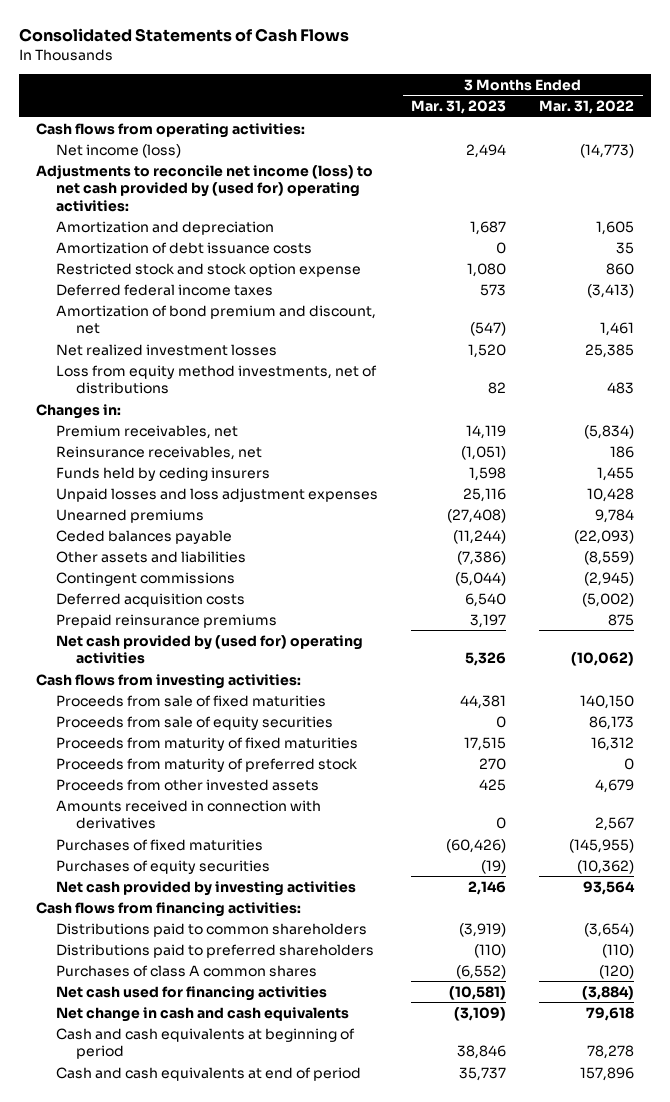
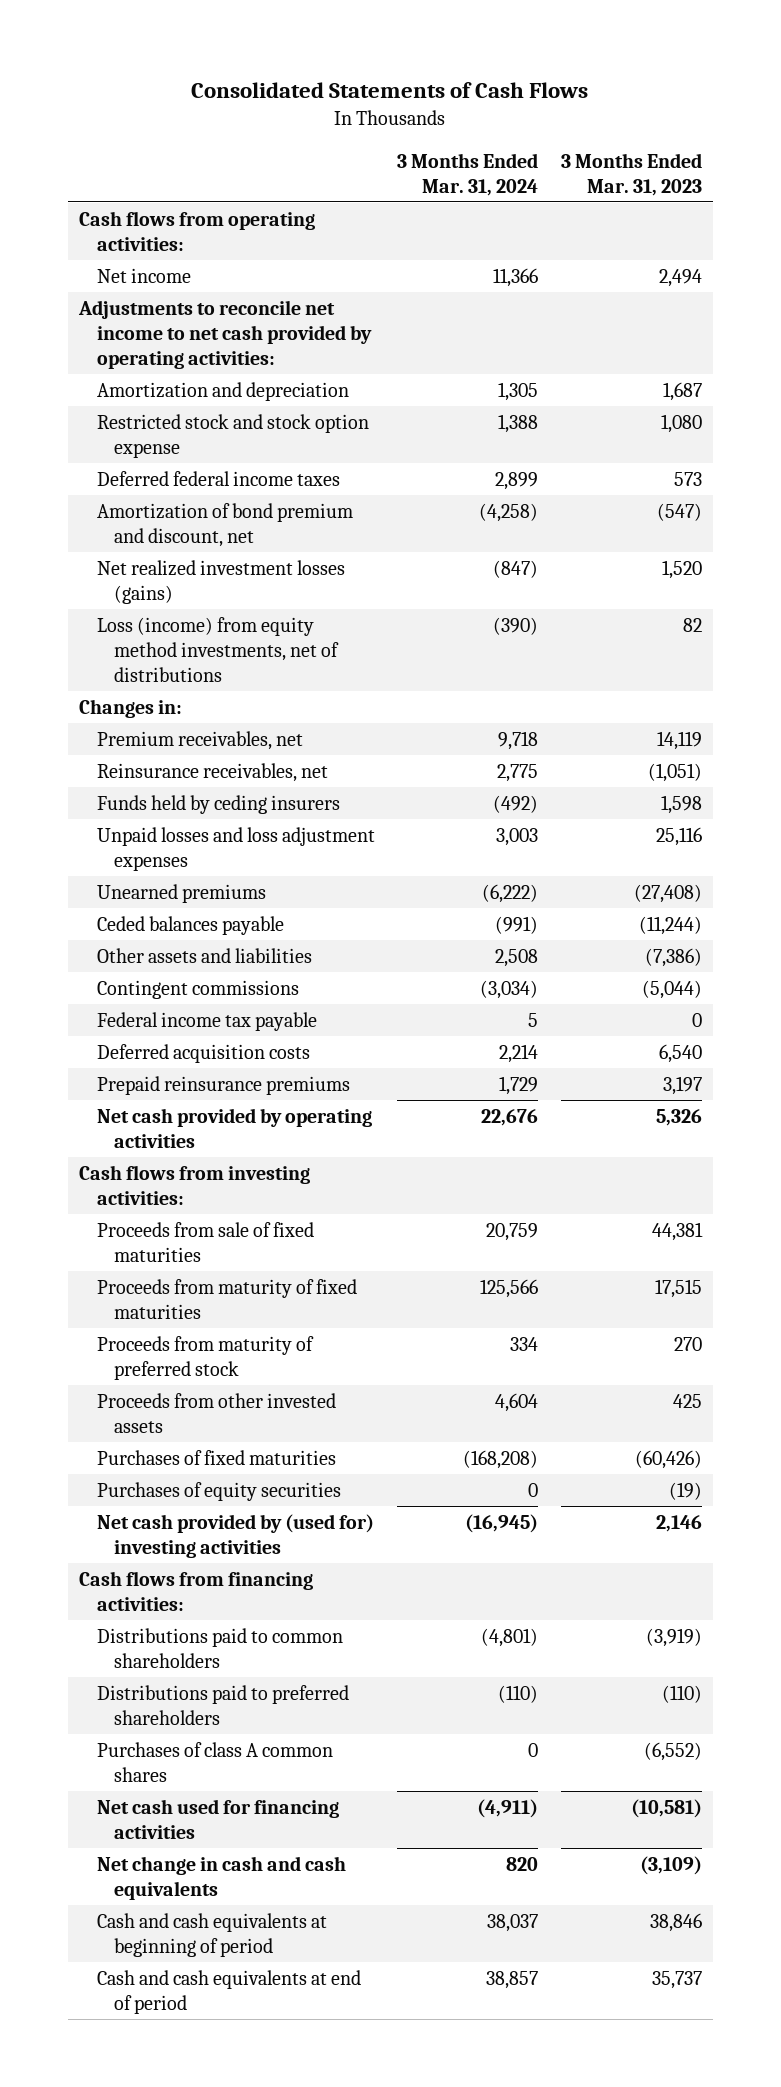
- | 3 Months Ended Mar. 31, 2023 | 3 Months Ended Mar. 31, 2022
+ | 3 Months Ended Mar. 31, 2024 | 3 Months Ended Mar. 31, 2023
- Net income (loss) | 2,494 | (14,773)
- Adjustments to reconcile net income (loss) to net cash provided by (used for) operating activities:
+ Net income | 11,366 | 2,494
+ Adjustments to reconcile net income to net cash provided by operating activities:
- Amortization of debt issuance costs | 0 | 35
- Net realized investment losses | 1,520 | 25,385
- Loss from equity method investments, net of distributions | 82 | 483
+ Net realized investment losses (gains) | (847) | 1,520
+ Loss (income) from equity method investments, net of distributions | (390) | 82
+ Federal income tax payable | 5 | 0
- Net cash provided by (used for) operating activities | 5,326 | (10,062)
+ Net cash provided by operating activities | 22,676 | 5,326
- Proceeds from sale of equity securities | 0 | 86,173
- Amounts received in connection with derivatives | 0 | 2,567
- Net cash provided by investing activities | 2,146 | 93,564
+ Net cash provided by (used for) investing activities | (16,945) | 2,146

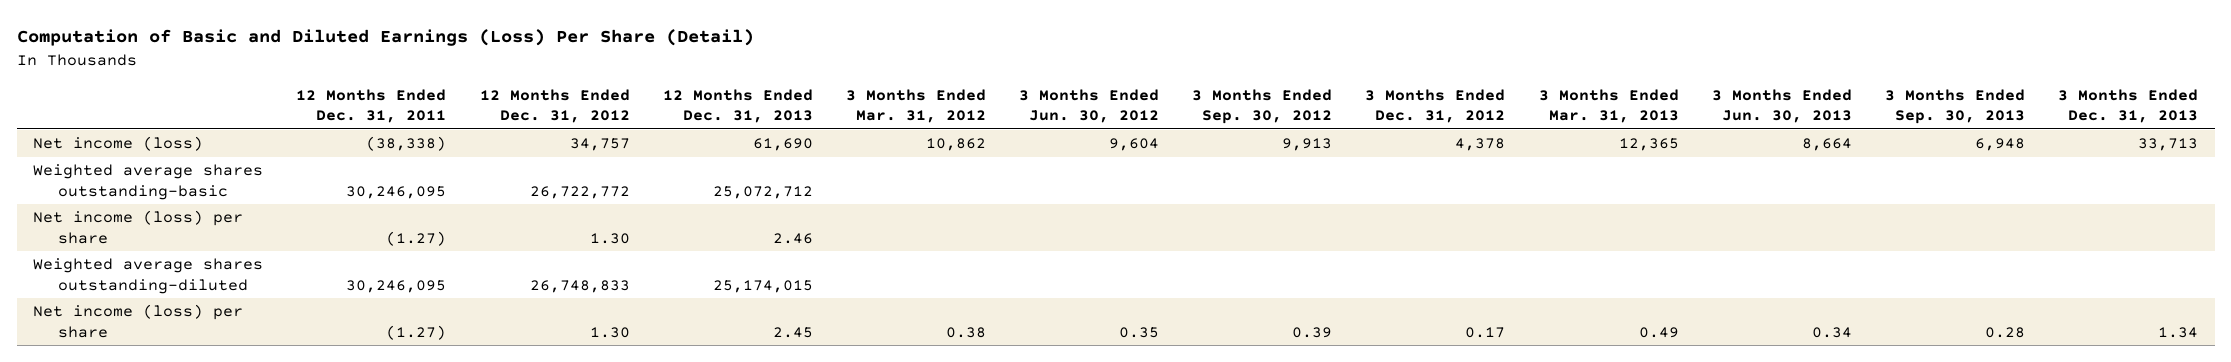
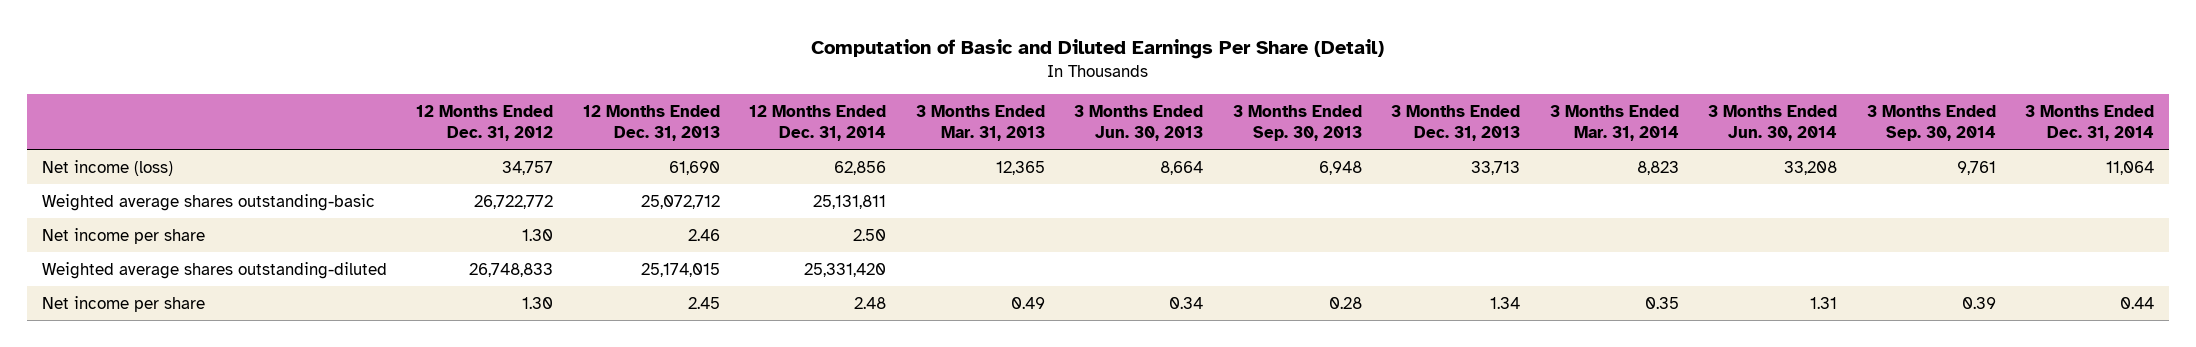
- Computation of Basic and Diluted Earnings (Loss) Per Share (Detail)
+ Computation of Basic and Diluted Earnings Per Share (Detail)
- | 12 Months Ended Dec. 31, 2011 | 12 Months Ended Dec. 31, 2012 | 12 Months Ended Dec. 31, 2013 | 3 Months Ended Mar. 31, 2012 | 3 Months Ended Jun. 30, 2012 | 3 Months Ended Sep. 30, 2012 | 3 Months Ended Dec. 31, 2012 | 3 Months Ended Mar. 31, 2013 | 3 Months Ended Jun. 30, 2013 | 3 Months Ended Sep. 30, 2013 | 3 Months Ended Dec. 31, 2013
+ | 12 Months Ended Dec. 31, 2012 | 12 Months Ended Dec. 31, 2013 | 12 Months Ended Dec. 31, 2014 | 3 Months Ended Mar. 31, 2013 | 3 Months Ended Jun. 30, 2013 | 3 Months Ended Sep. 30, 2013 | 3 Months Ended Dec. 31, 2013 | 3 Months Ended Mar. 31, 2014 | 3 Months Ended Jun. 30, 2014 | 3 Months Ended Sep. 30, 2014 | 3 Months Ended Dec. 31, 2014
- Net income (loss) per share | (1.27) | 1.30 | 2.46 | | | | | | | |
+ Net income per share | 1.30 | 2.46 | 2.50 | | | | | | | |
- Net income (loss) per share | (1.27) | 1.30 | 2.45 | 0.38 | 0.35 | 0.39 | 0.17 | 0.49 | 0.34 | 0.28 | 1.34
+ Net income per share | 1.30 | 2.45 | 2.48 | 0.49 | 0.34 | 0.28 | 1.34 | 0.35 | 1.31 | 0.39 | 0.44

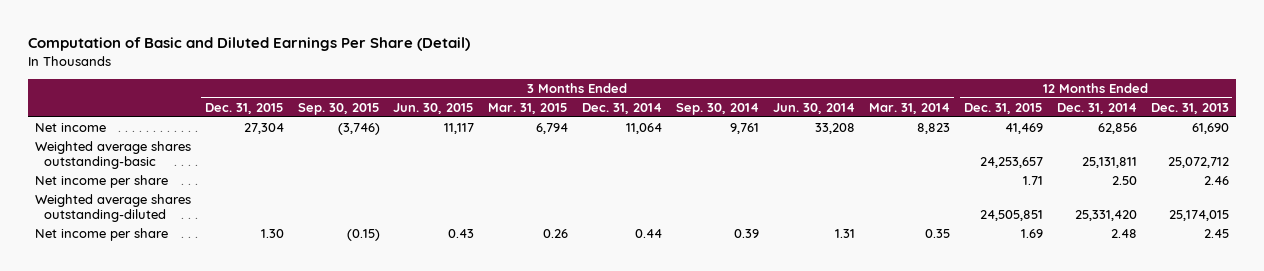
- | 12 Months Ended Dec. 31, 2012 | 12 Months Ended Dec. 31, 2013 | 12 Months Ended Dec. 31, 2014 | 3 Months Ended Mar. 31, 2013 | 3 Months Ended Jun. 30, 2013 | 3 Months Ended Sep. 30, 2013 | 3 Months Ended Dec. 31, 2013 | 3 Months Ended Mar. 31, 2014 | 3 Months Ended Jun. 30, 2014 | 3 Months Ended Sep. 30, 2014 | 3 Months Ended Dec. 31, 2014
+ | 3 Months Ended Dec. 31, 2015 | 3 Months Ended Sep. 30, 2015 | 3 Months Ended Jun. 30, 2015 | 3 Months Ended Mar. 31, 2015 | 3 Months Ended Dec. 31, 2014 | 3 Months Ended Sep. 30, 2014 | 3 Months Ended Jun. 30, 2014 | 3 Months Ended Mar. 31, 2014 | 12 Months Ended Dec. 31, 2015 | 12 Months Ended Dec. 31, 2014 | 12 Months Ended Dec. 31, 2013
- Net income (loss) | 34,757 | 61,690 | 62,856 | 12,365 | 8,664 | 6,948 | 33,713 | 8,823 | 33,208 | 9,761 | 11,064
+ Net income | 27,304 | (3,746) | 11,117 | 6,794 | 11,064 | 9,761 | 33,208 | 8,823 | 41,469 | 62,856 | 61,690

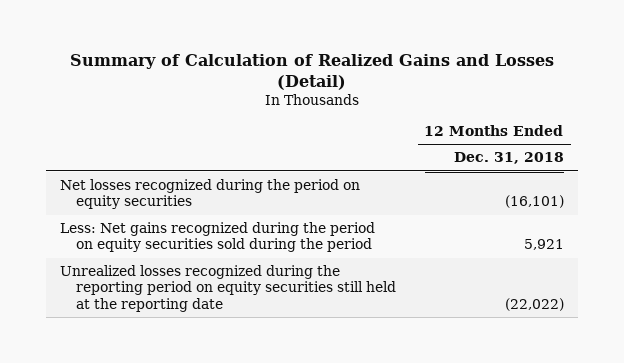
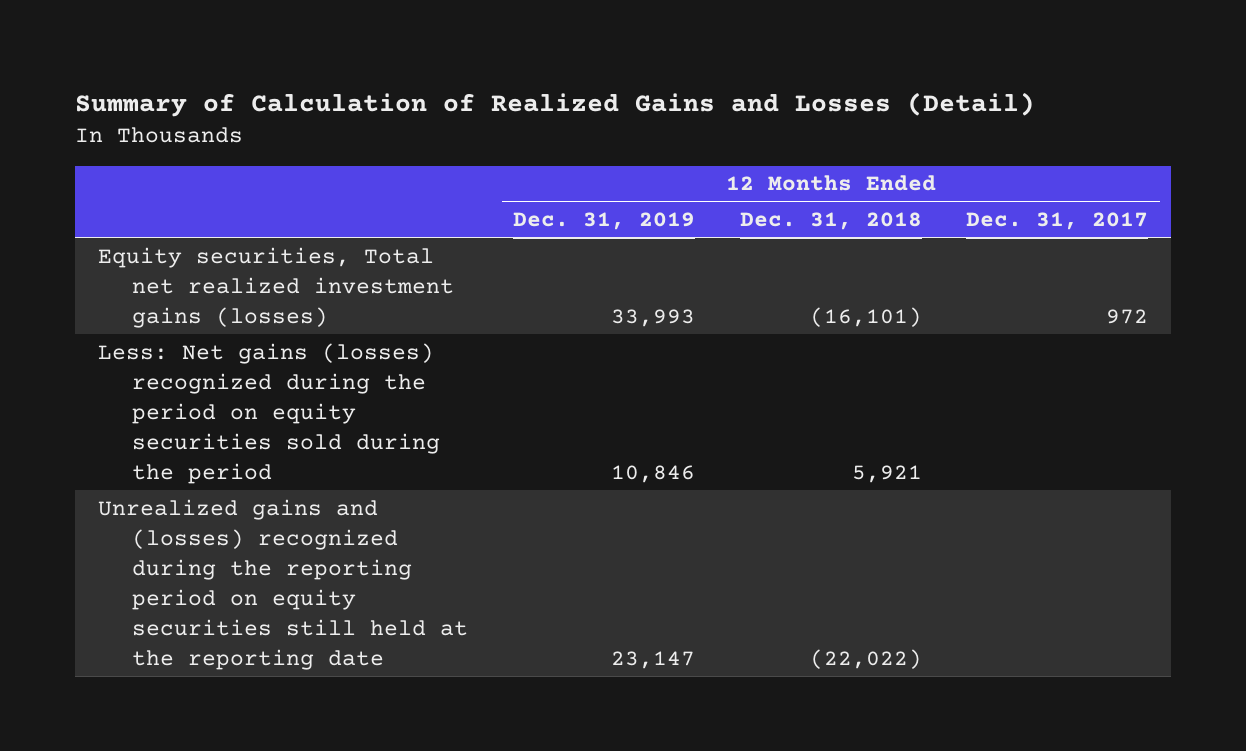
- | 12 Months Ended Dec. 31, 2018
+ | 12 Months Ended Dec. 31, 2019 | 12 Months Ended Dec. 31, 2018 | 12 Months Ended Dec. 31, 2017
- Net losses recognized during the period on equity securities | (16,101)
- Less: Net gains recognized during the period on equity securities sold during the period | 5,921
- Unrealized losses recognized during the reporting period on equity securities still held at the reporting date | (22,022)
+ Equity securities, Total net realized investment gains (losses) | 33,993 | (16,101) | 972
+ Less: Net gains (losses) recognized during the period on equity securities sold during the period | 10,846 | 5,921 |
+ Unrealized gains and (losses) recognized during the reporting period on equity securities still held at the reporting date | 23,147 | (22,022) |

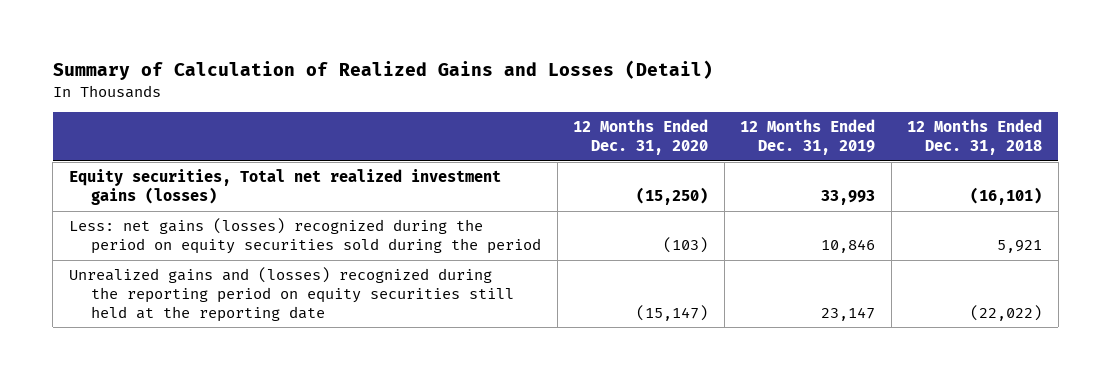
- | 12 Months Ended Dec. 31, 2019 | 12 Months Ended Dec. 31, 2018 | 12 Months Ended Dec. 31, 2017
+ | 12 Months Ended Dec. 31, 2020 | 12 Months Ended Dec. 31, 2019 | 12 Months Ended Dec. 31, 2018
- Less: Net gains (losses) recognized during the period on equity securities sold during the period | 10,846 | 5,921 |
+ Less: net gains (losses) recognized during the period on equity securities sold during the period | (103) | 10,846 | 5,921

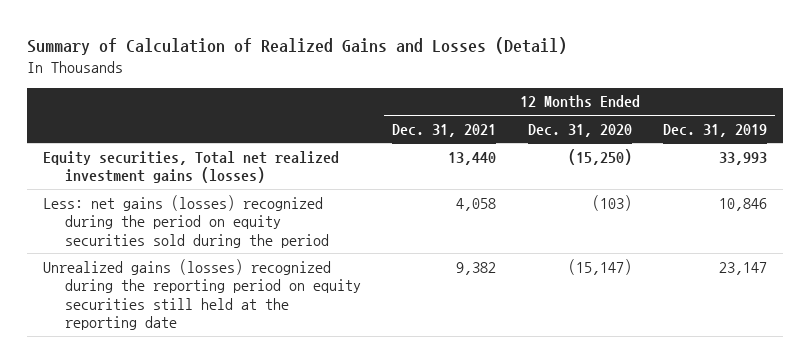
- | 12 Months Ended Dec. 31, 2020 | 12 Months Ended Dec. 31, 2019 | 12 Months Ended Dec. 31, 2018
+ | 12 Months Ended Dec. 31, 2021 | 12 Months Ended Dec. 31, 2020 | 12 Months Ended Dec. 31, 2019
- Unrealized gains and (losses) recognized during the reporting period on equity securities still held at the reporting date | (15,147) | 23,147 | (22,022)
+ Unrealized gains (losses) recognized during the reporting period on equity securities still held at the reporting date | 9,382 | (15,147) | 23,147

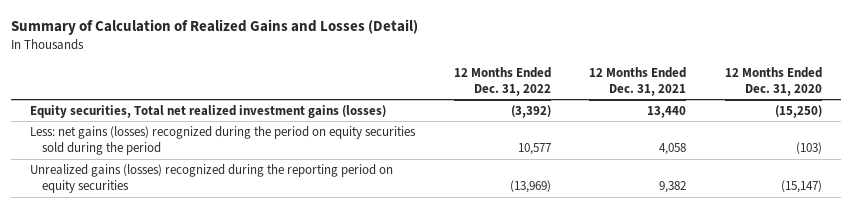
- | 12 Months Ended Dec. 31, 2021 | 12 Months Ended Dec. 31, 2020 | 12 Months Ended Dec. 31, 2019
+ | 12 Months Ended Dec. 31, 2022 | 12 Months Ended Dec. 31, 2021 | 12 Months Ended Dec. 31, 2020
- Unrealized gains (losses) recognized during the reporting period on equity securities still held at the reporting date | 9,382 | (15,147) | 23,147
+ Unrealized gains (losses) recognized during the reporting period on equity securities | (13,969) | 9,382 | (15,147)

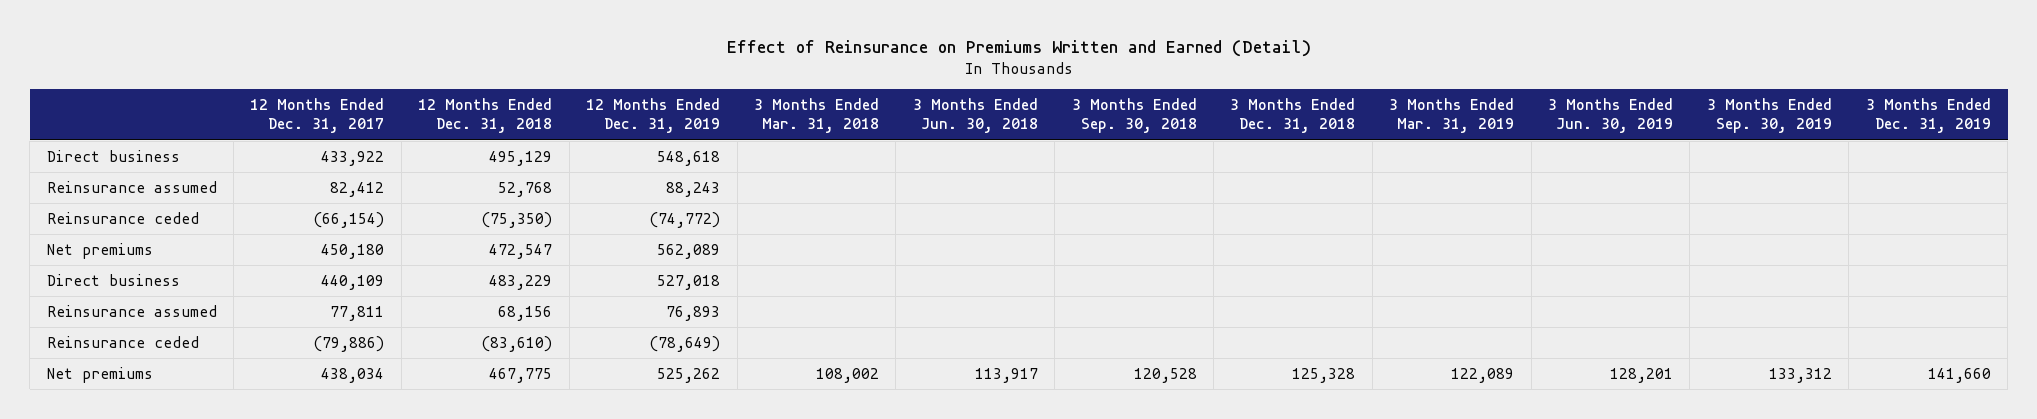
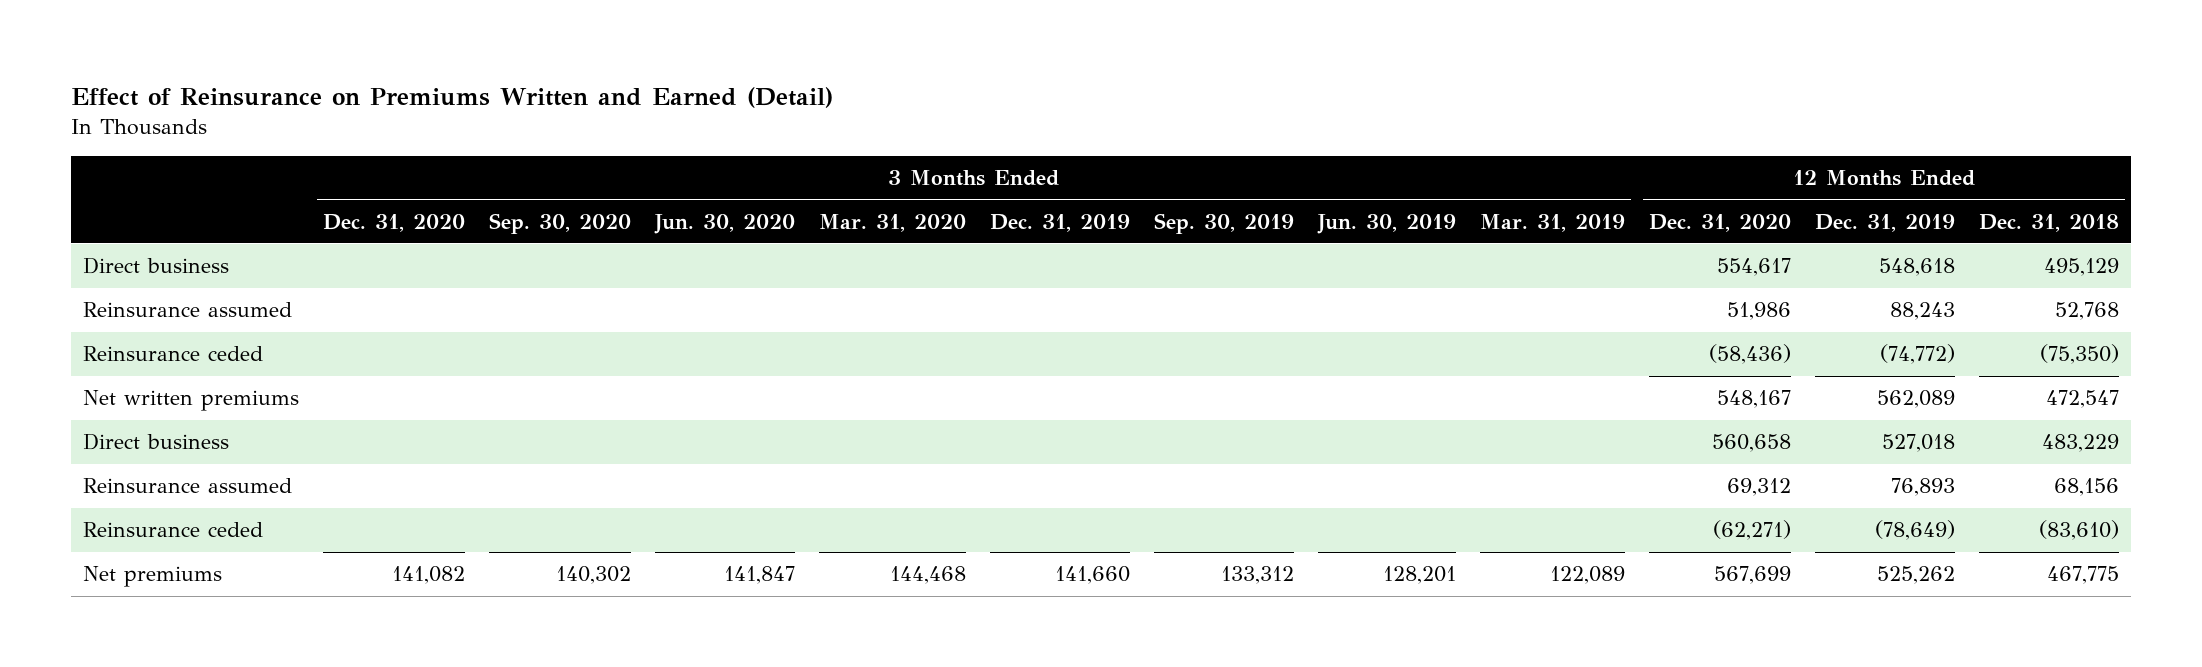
- | 12 Months Ended Dec. 31, 2017 | 12 Months Ended Dec. 31, 2018 | 12 Months Ended Dec. 31, 2019 | 3 Months Ended Mar. 31, 2018 | 3 Months Ended Jun. 30, 2018 | 3 Months Ended Sep. 30, 2018 | 3 Months Ended Dec. 31, 2018 | 3 Months Ended Mar. 31, 2019 | 3 Months Ended Jun. 30, 2019 | 3 Months Ended Sep. 30, 2019 | 3 Months Ended Dec. 31, 2019
+ | 3 Months Ended Dec. 31, 2020 | 3 Months Ended Sep. 30, 2020 | 3 Months Ended Jun. 30, 2020 | 3 Months Ended Mar. 31, 2020 | 3 Months Ended Dec. 31, 2019 | 3 Months Ended Sep. 30, 2019 | 3 Months Ended Jun. 30, 2019 | 3 Months Ended Mar. 31, 2019 | 12 Months Ended Dec. 31, 2020 | 12 Months Ended Dec. 31, 2019 | 12 Months Ended Dec. 31, 2018
- Net premiums | 450,180 | 472,547 | 562,089 | | | | | | | |
+ Net written premiums | | | | | | | | | 548,167 | 562,089 | 472,547

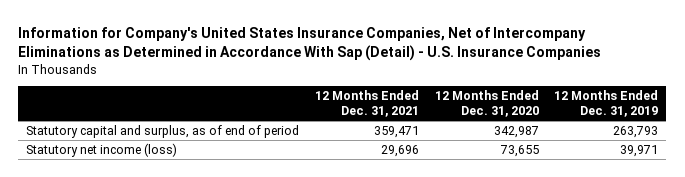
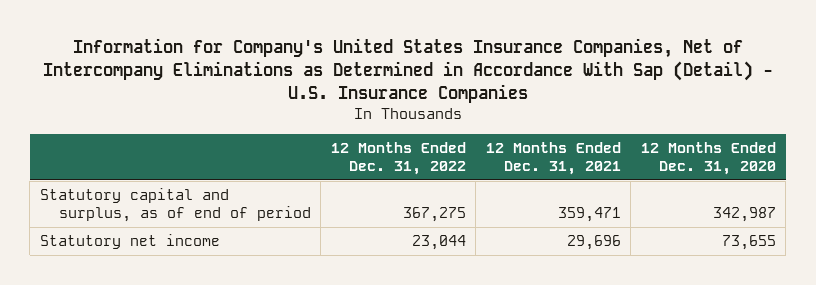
- | 12 Months Ended Dec. 31, 2021 | 12 Months Ended Dec. 31, 2020 | 12 Months Ended Dec. 31, 2019
+ | 12 Months Ended Dec. 31, 2022 | 12 Months Ended Dec. 31, 2021 | 12 Months Ended Dec. 31, 2020
- Statutory net income (loss) | 29,696 | 73,655 | 39,971
+ Statutory net income | 23,044 | 29,696 | 73,655

